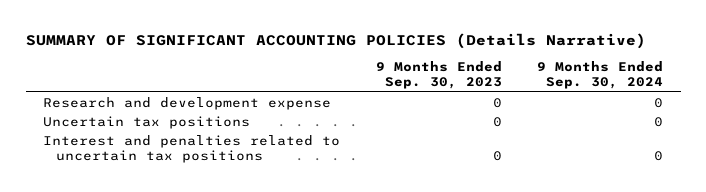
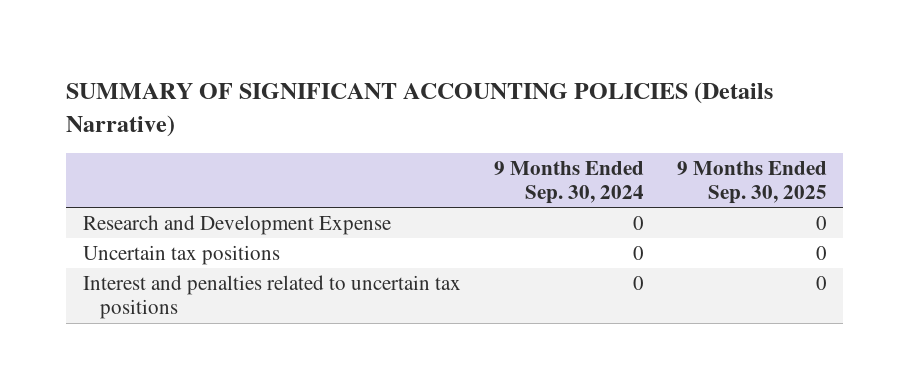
- | 9 Months Ended Sep. 30, 2023 | 9 Months Ended Sep. 30, 2024
+ | 9 Months Ended Sep. 30, 2024 | 9 Months Ended Sep. 30, 2025
- Research and development expense | 0 | 0
+ Research and Development Expense | 0 | 0

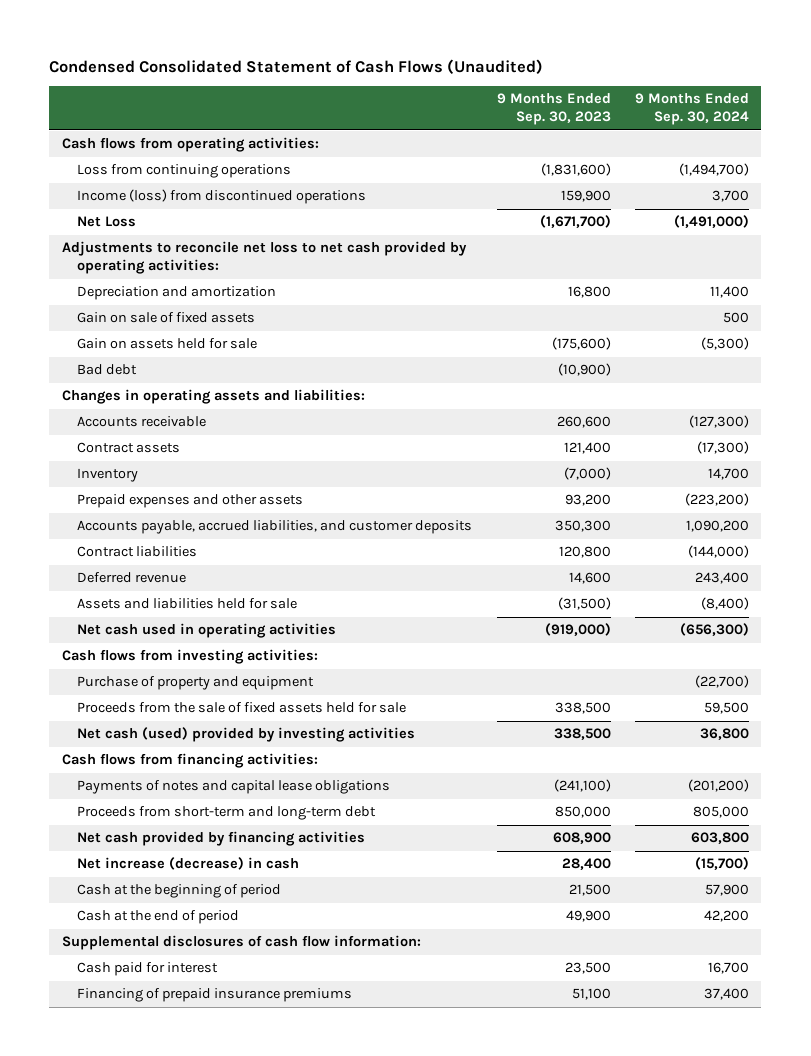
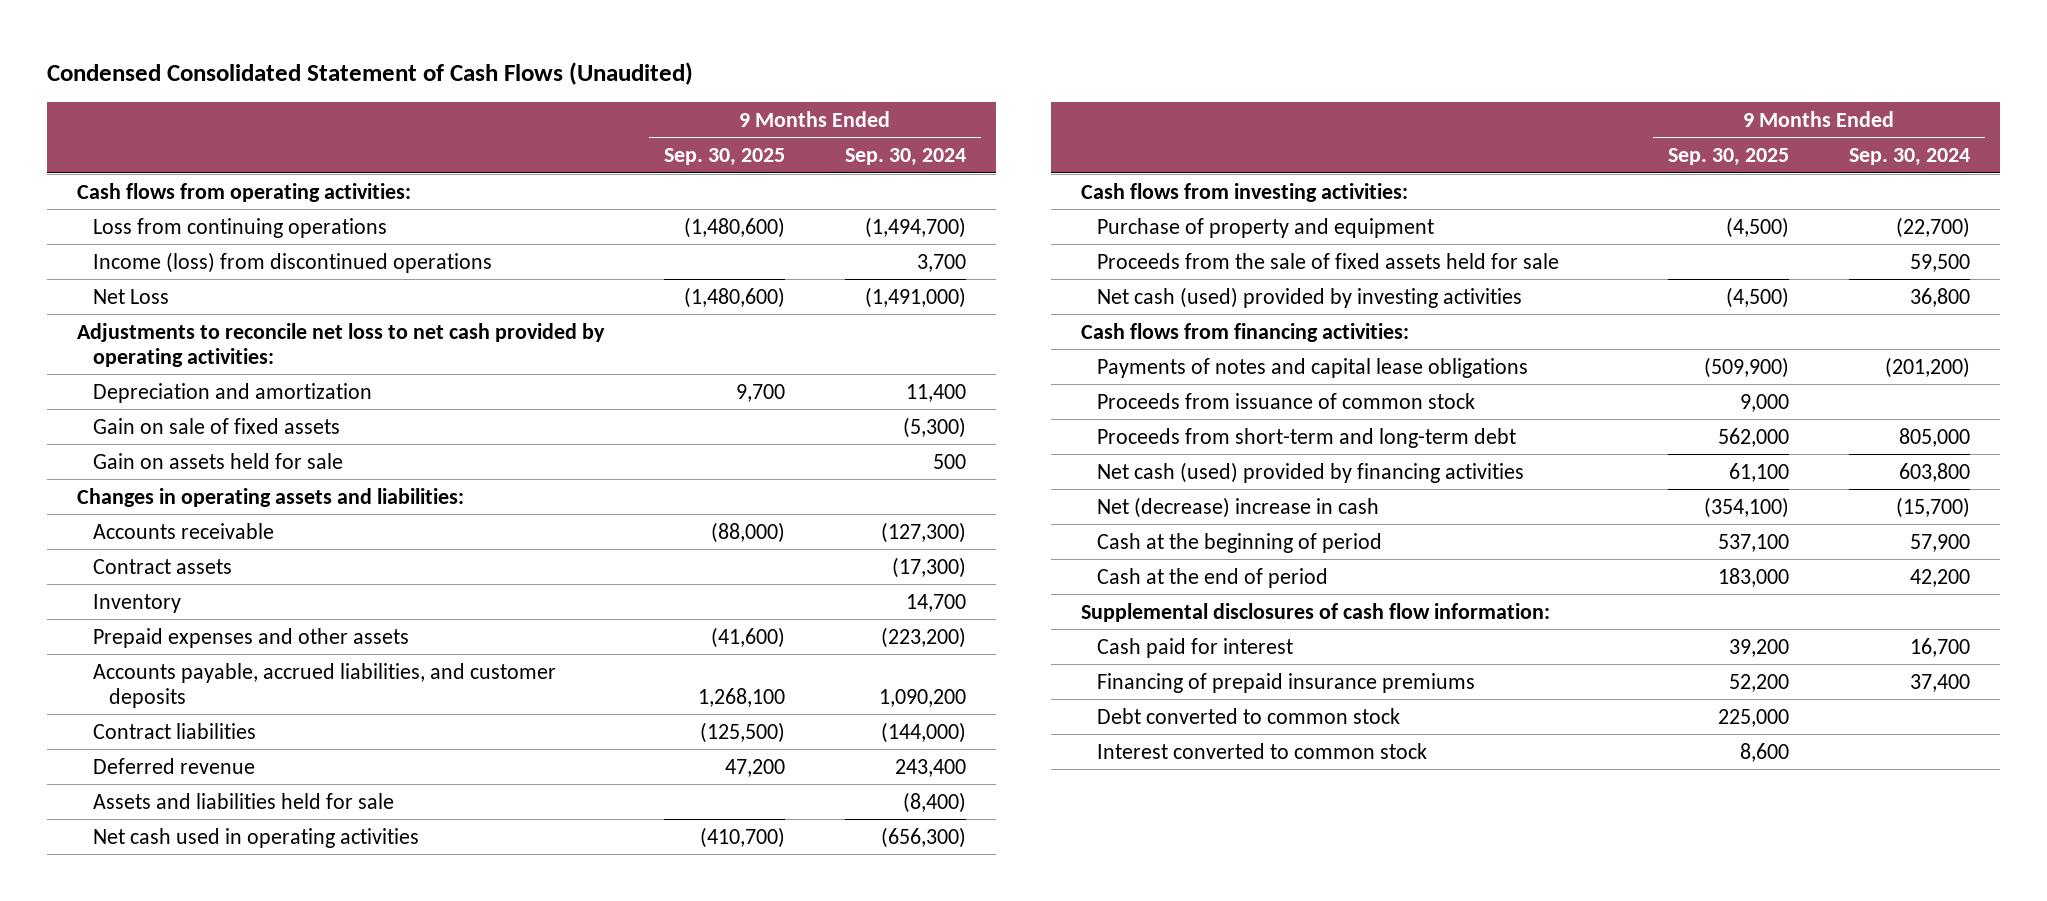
- | 9 Months Ended Sep. 30, 2023 | 9 Months Ended Sep. 30, 2024
+ | 9 Months Ended Sep. 30, 2025 | 9 Months Ended Sep. 30, 2024
- Gain on sale of fixed assets | | 500
- Gain on assets held for sale | (175,600) | (5,300)
- Bad debt | (10,900) |
+ Gain on sale of fixed assets | | (5,300)
+ Gain on assets held for sale | | 500
+ Proceeds from issuance of common stock | 9,000 |
- Net cash provided by financing activities | 608,900 | 603,800
- Net increase (decrease) in cash | 28,400 | (15,700)
+ Net cash (used) provided by financing activities | 61,100 | 603,800
+ Net (decrease) increase in cash | (354,100) | (15,700)
+ Debt converted to common stock | 225,000 |
+ Interest converted to common stock | 8,600 |

